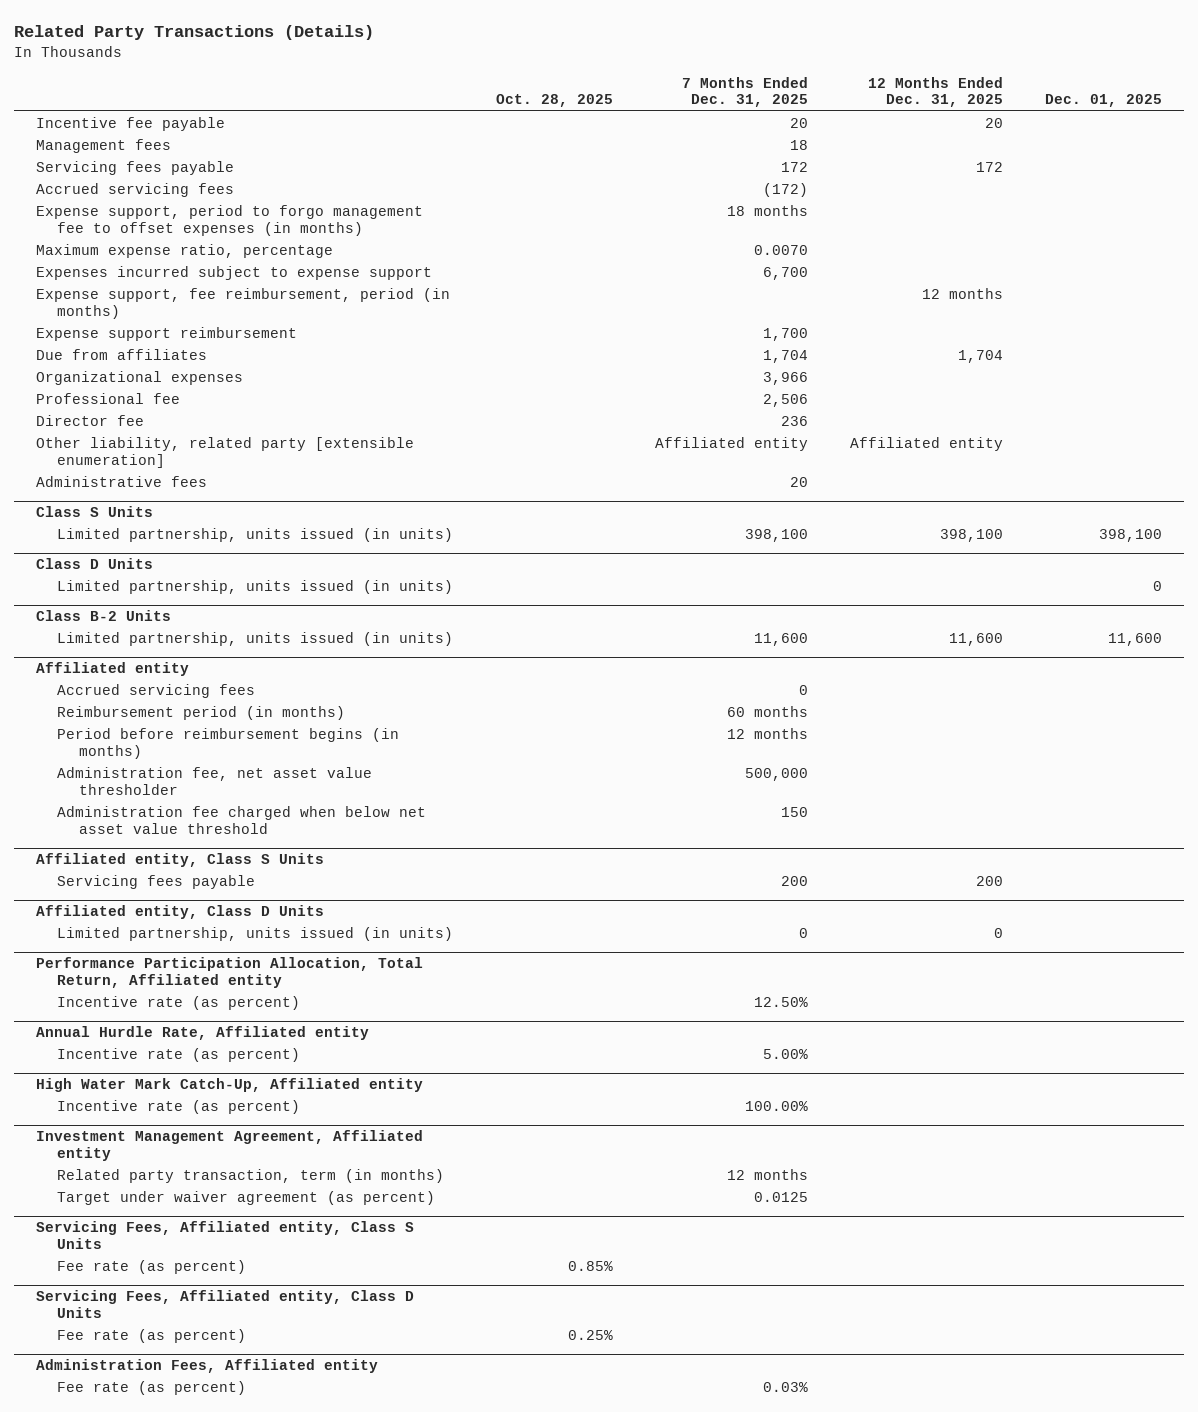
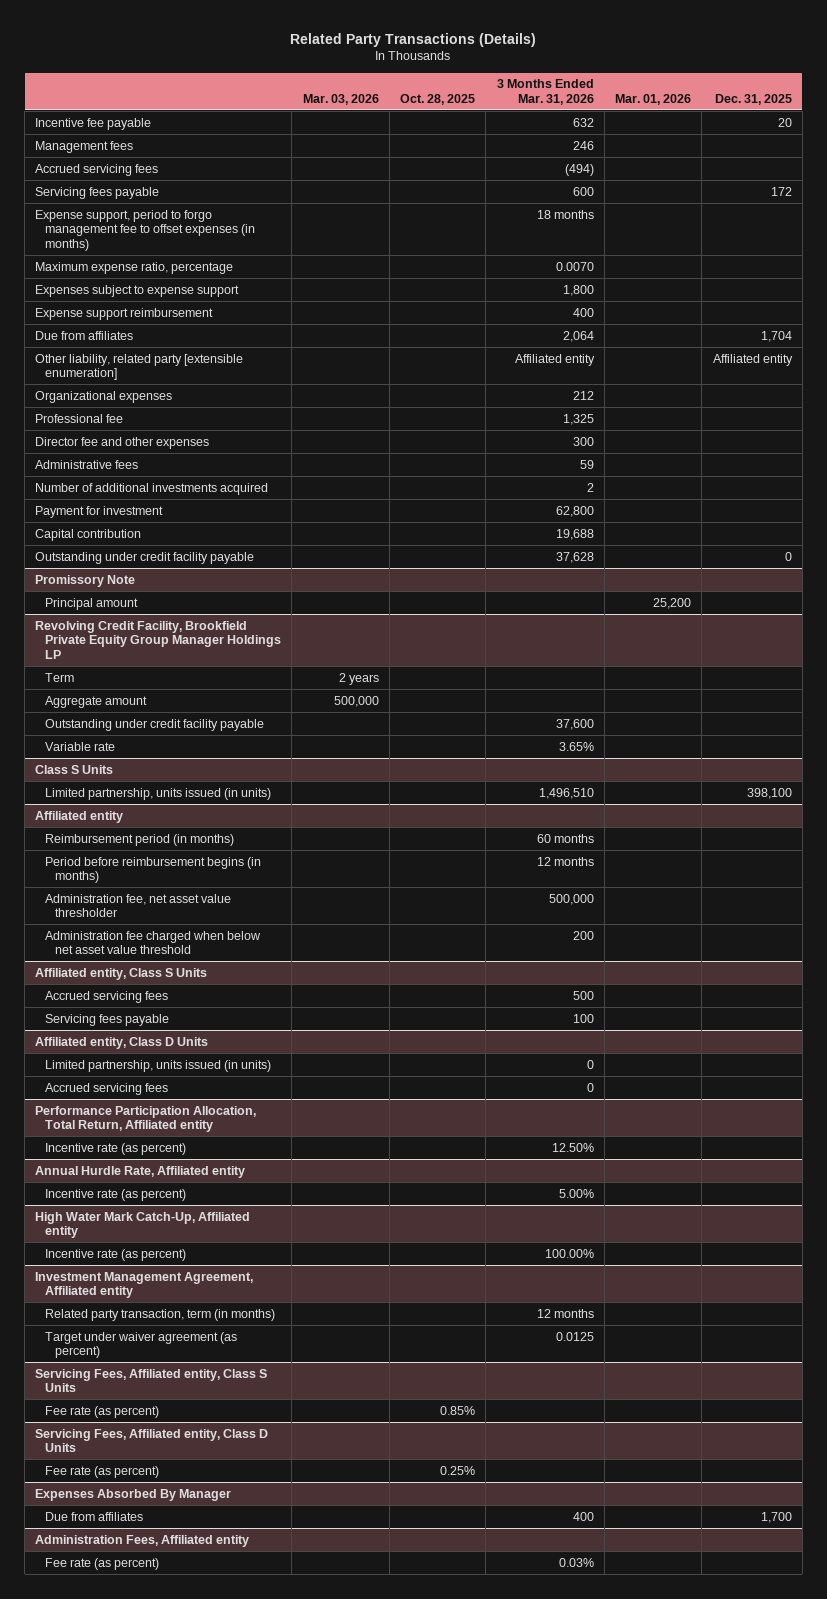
- | Oct. 28, 2025 | 7 Months Ended Dec. 31, 2025 | 12 Months Ended Dec. 31, 2025 | Dec. 01, 2025
+ | Mar. 03, 2026 | Oct. 28, 2025 | 3 Months Ended Mar. 31, 2026 | Mar. 01, 2026 | Dec. 31, 2025
moved down: Servicing fees payable | | | 600 | | 172
- Expenses incurred subject to expense support | | 6,700 | |
- Expense support, fee reimbursement, period (in months) | | | 12 months |
+ Expenses subject to expense support | | | 1,800 | |
moved up: Other liability, related party [extensible enumeration] | | | Affiliated entity | | Affiliated entity
- Director fee | | 236 | |
+ Director fee and other expenses | | | 300 | |
+ Number of additional investments acquired | | | 2 | |
+ Payment for investment | | | 62,800 | |
+ Capital contribution | | | 19,688 | |
+ Outstanding under credit facility payable | | | 37,628 | | 0
+ Promissory Note
+ Principal amount | | | | 25,200 |
+ Revolving Credit Facility, Brookfield Private Equity Group Manager Holdings LP
+ Term | 2 years | | | |
+ Aggregate amount | 500,000 | | | |
+ Outstanding under credit facility payable | | | 37,600 | |
+ Variable rate | | | 3.65% | |
- Class D Units
- Limited partnership, units issued (in units) | | | | 0
- Class B-2 Units
- Limited partnership, units issued (in units) | | 11,600 | 11,600 | 11,600
@ Affiliated entity
- Accrued servicing fees | | 0 | |
@ Affiliated entity, Class S Units
+ Accrued servicing fees | | | 500 | |
@ Affiliated entity, Class D Units
+ Accrued servicing fees | | | 0 | |
+ Expenses Absorbed By Manager
+ Due from affiliates | | | 400 | | 1,700

